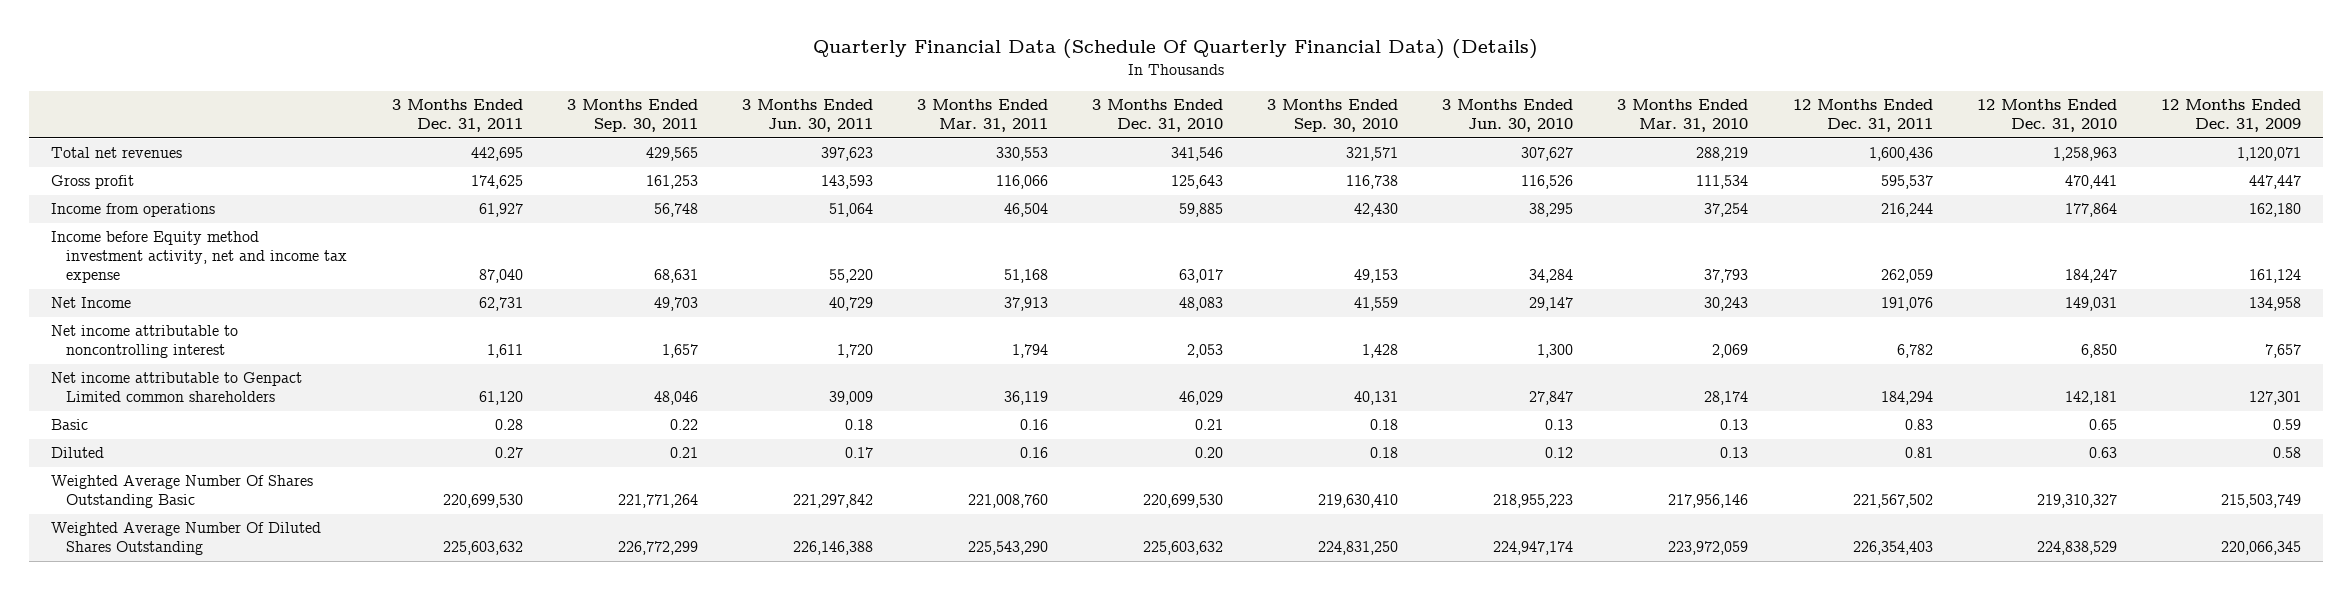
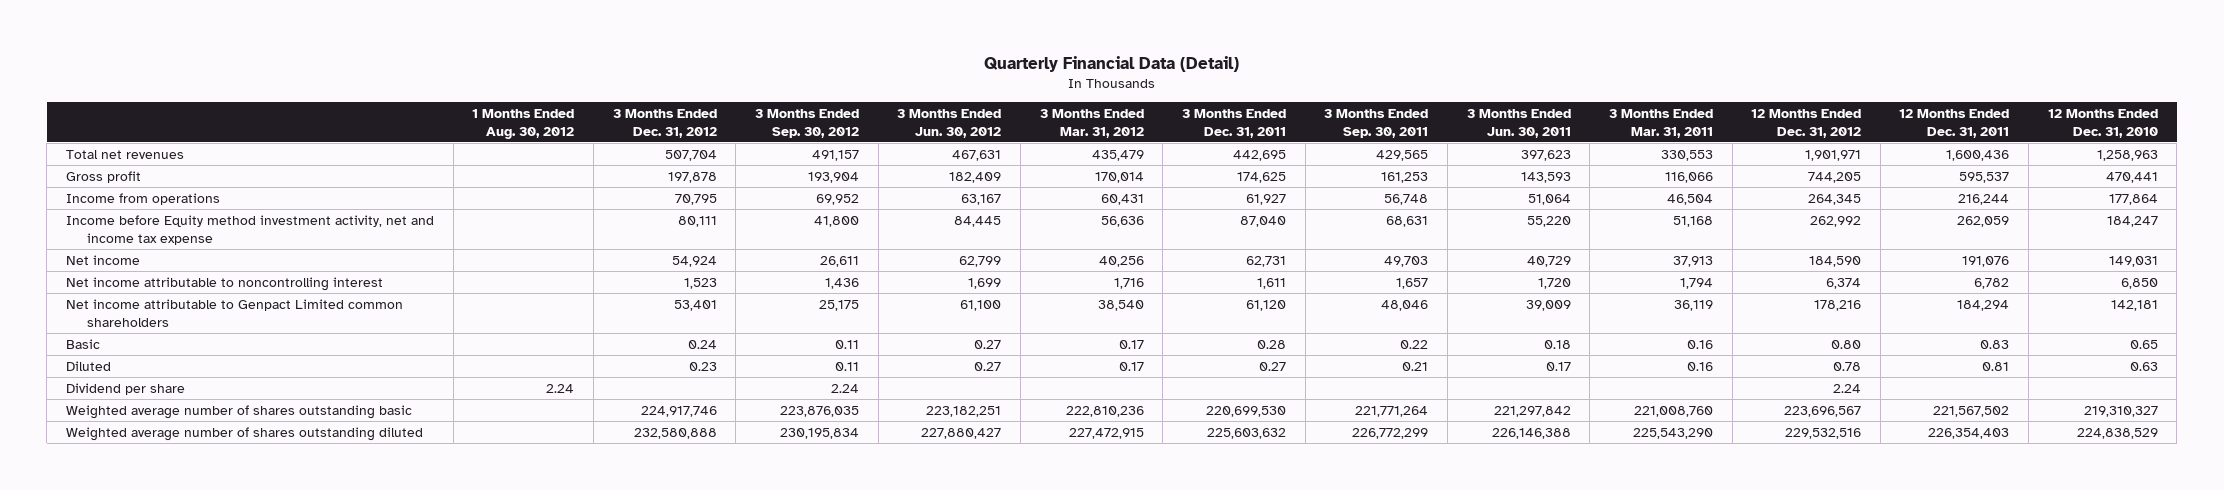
- Quarterly Financial Data (Schedule Of Quarterly Financial Data) (Details)
+ Quarterly Financial Data (Detail)
- | 3 Months Ended Dec. 31, 2011 | 3 Months Ended Sep. 30, 2011 | 3 Months Ended Jun. 30, 2011 | 3 Months Ended Mar. 31, 2011 | 3 Months Ended Dec. 31, 2010 | 3 Months Ended Sep. 30, 2010 | 3 Months Ended Jun. 30, 2010 | 3 Months Ended Mar. 31, 2010 | 12 Months Ended Dec. 31, 2011 | 12 Months Ended Dec. 31, 2010 | 12 Months Ended Dec. 31, 2009
+ | 1 Months Ended Aug. 30, 2012 | 3 Months Ended Dec. 31, 2012 | 3 Months Ended Sep. 30, 2012 | 3 Months Ended Jun. 30, 2012 | 3 Months Ended Mar. 31, 2012 | 3 Months Ended Dec. 31, 2011 | 3 Months Ended Sep. 30, 2011 | 3 Months Ended Jun. 30, 2011 | 3 Months Ended Mar. 31, 2011 | 12 Months Ended Dec. 31, 2012 | 12 Months Ended Dec. 31, 2011 | 12 Months Ended Dec. 31, 2010
- Net Income | 62,731 | 49,703 | 40,729 | 37,913 | 48,083 | 41,559 | 29,147 | 30,243 | 191,076 | 149,031 | 134,958
+ Net income | | 54,924 | 26,611 | 62,799 | 40,256 | 62,731 | 49,703 | 40,729 | 37,913 | 184,590 | 191,076 | 149,031
- Weighted Average Number Of Shares Outstanding Basic | 220,699,530 | 221,771,264 | 221,297,842 | 221,008,760 | 220,699,530 | 219,630,410 | 218,955,223 | 217,956,146 | 221,567,502 | 219,310,327 | 215,503,749
- Weighted Average Number Of Diluted Shares Outstanding | 225,603,632 | 226,772,299 | 226,146,388 | 225,543,290 | 225,603,632 | 224,831,250 | 224,947,174 | 223,972,059 | 226,354,403 | 224,838,529 | 220,066,345
+ Dividend per share | 2.24 | | 2.24 | | | | | | | 2.24 | |
+ Weighted average number of shares outstanding basic | | 224,917,746 | 223,876,035 | 223,182,251 | 222,810,236 | 220,699,530 | 221,771,264 | 221,297,842 | 221,008,760 | 223,696,567 | 221,567,502 | 219,310,327
+ Weighted average number of shares outstanding diluted | | 232,580,888 | 230,195,834 | 227,880,427 | 227,472,915 | 225,603,632 | 226,772,299 | 226,146,388 | 225,543,290 | 229,532,516 | 226,354,403 | 224,838,529

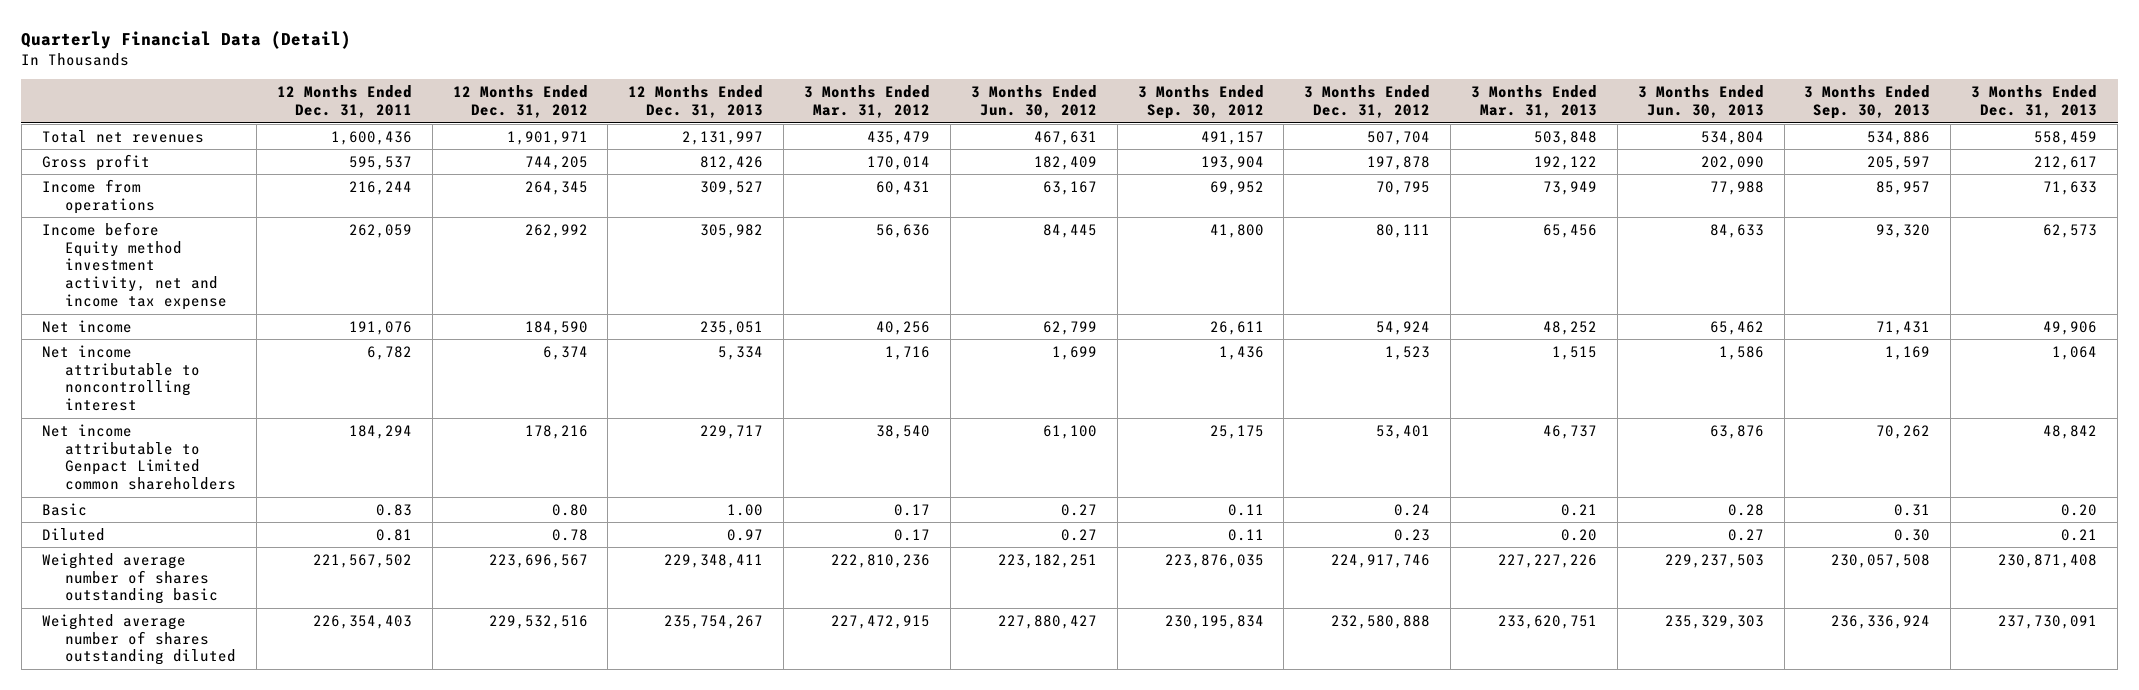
- | 1 Months Ended Aug. 30, 2012 | 3 Months Ended Dec. 31, 2012 | 3 Months Ended Sep. 30, 2012 | 3 Months Ended Jun. 30, 2012 | 3 Months Ended Mar. 31, 2012 | 3 Months Ended Dec. 31, 2011 | 3 Months Ended Sep. 30, 2011 | 3 Months Ended Jun. 30, 2011 | 3 Months Ended Mar. 31, 2011 | 12 Months Ended Dec. 31, 2012 | 12 Months Ended Dec. 31, 2011 | 12 Months Ended Dec. 31, 2010
+ | 12 Months Ended Dec. 31, 2011 | 12 Months Ended Dec. 31, 2012 | 12 Months Ended Dec. 31, 2013 | 3 Months Ended Mar. 31, 2012 | 3 Months Ended Jun. 30, 2012 | 3 Months Ended Sep. 30, 2012 | 3 Months Ended Dec. 31, 2012 | 3 Months Ended Mar. 31, 2013 | 3 Months Ended Jun. 30, 2013 | 3 Months Ended Sep. 30, 2013 | 3 Months Ended Dec. 31, 2013
- Dividend per share | 2.24 | | 2.24 | | | | | | | 2.24 | |

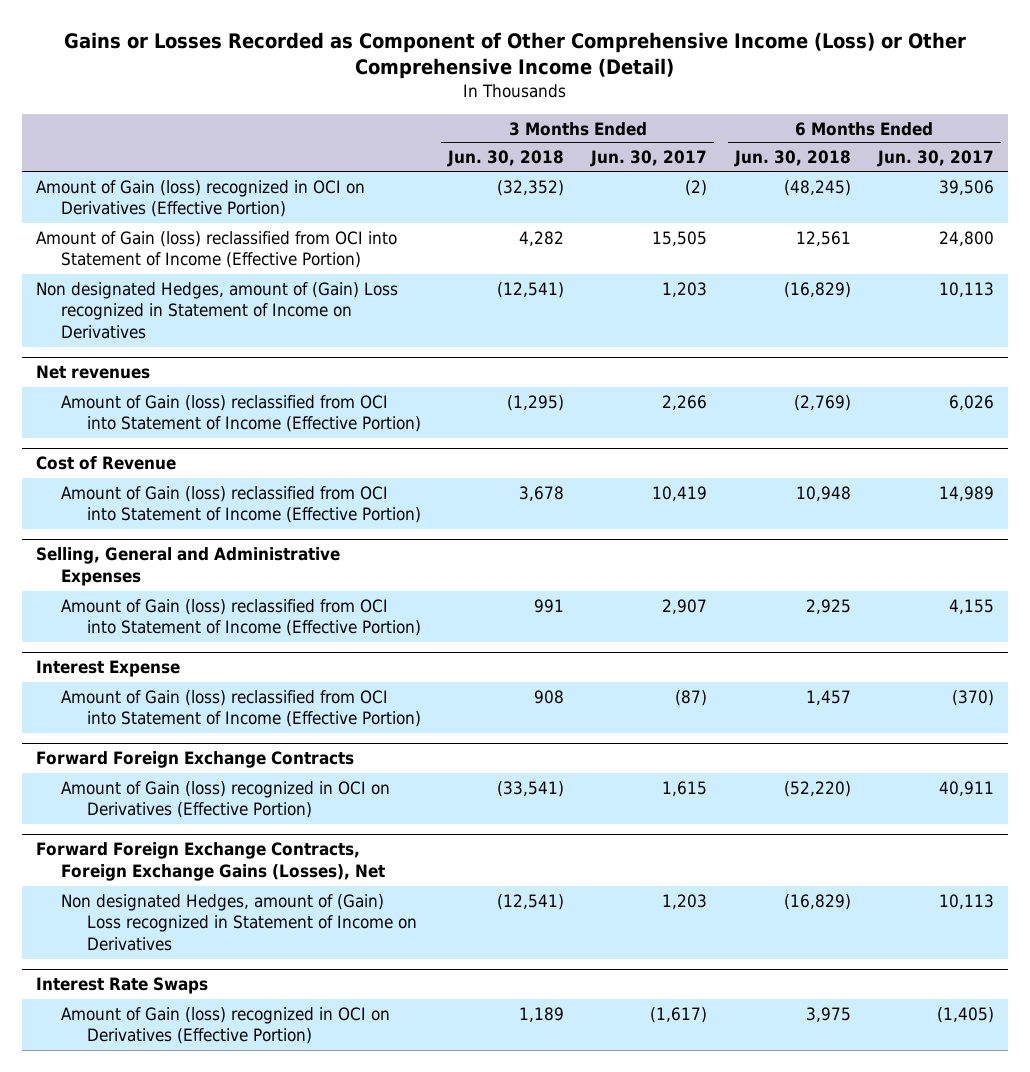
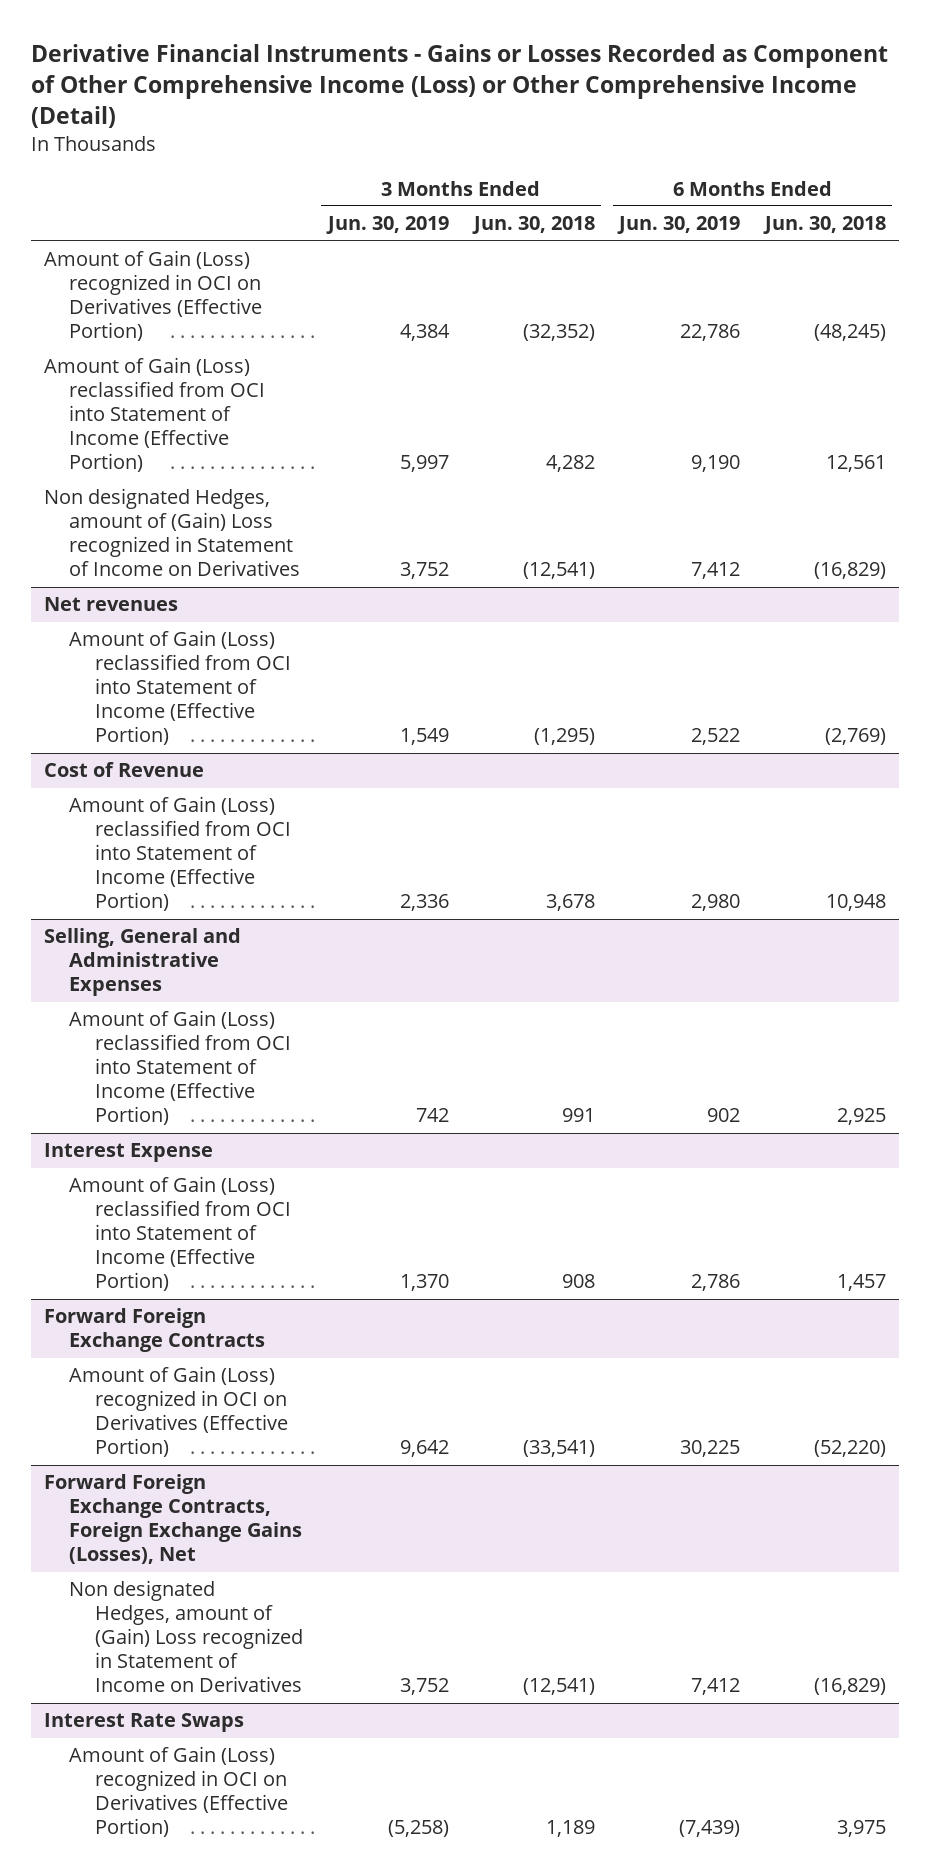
- Gains or Losses Recorded as Component of Other Comprehensive Income (Loss) or Other Comprehensive Income (Detail)
+ Derivative Financial Instruments - Gains or Losses Recorded as Component of Other Comprehensive Income (Loss) or Other Comprehensive Income (Detail)
- | 3 Months Ended Jun. 30, 2018 | 3 Months Ended Jun. 30, 2017 | 6 Months Ended Jun. 30, 2018 | 6 Months Ended Jun. 30, 2017
+ | 3 Months Ended Jun. 30, 2019 | 3 Months Ended Jun. 30, 2018 | 6 Months Ended Jun. 30, 2019 | 6 Months Ended Jun. 30, 2018
- Amount of Gain (loss) recognized in OCI on Derivatives (Effective Portion) | (32,352) | (2) | (48,245) | 39,506
- Amount of Gain (loss) reclassified from OCI into Statement of Income (Effective Portion) | 4,282 | 15,505 | 12,561 | 24,800
+ Amount of Gain (Loss) recognized in OCI on Derivatives (Effective Portion) | 4,384 | (32,352) | 22,786 | (48,245)
+ Amount of Gain (Loss) reclassified from OCI into Statement of Income (Effective Portion) | 5,997 | 4,282 | 9,190 | 12,561
@ Net revenues
- Amount of Gain (loss) reclassified from OCI into Statement of Income (Effective Portion) | (1,295) | 2,266 | (2,769) | 6,026
+ Amount of Gain (Loss) reclassified from OCI into Statement of Income (Effective Portion) | 1,549 | (1,295) | 2,522 | (2,769)
@ Cost of Revenue
- Amount of Gain (loss) reclassified from OCI into Statement of Income (Effective Portion) | 3,678 | 10,419 | 10,948 | 14,989
+ Amount of Gain (Loss) reclassified from OCI into Statement of Income (Effective Portion) | 2,336 | 3,678 | 2,980 | 10,948
@ Selling, General and Administrative Expenses
- Amount of Gain (loss) reclassified from OCI into Statement of Income (Effective Portion) | 991 | 2,907 | 2,925 | 4,155
+ Amount of Gain (Loss) reclassified from OCI into Statement of Income (Effective Portion) | 742 | 991 | 902 | 2,925
@ Interest Expense
- Amount of Gain (loss) reclassified from OCI into Statement of Income (Effective Portion) | 908 | (87) | 1,457 | (370)
+ Amount of Gain (Loss) reclassified from OCI into Statement of Income (Effective Portion) | 1,370 | 908 | 2,786 | 1,457
@ Forward Foreign Exchange Contracts
- Amount of Gain (loss) recognized in OCI on Derivatives (Effective Portion) | (33,541) | 1,615 | (52,220) | 40,911
+ Amount of Gain (Loss) recognized in OCI on Derivatives (Effective Portion) | 9,642 | (33,541) | 30,225 | (52,220)
@ Interest Rate Swaps
- Amount of Gain (loss) recognized in OCI on Derivatives (Effective Portion) | 1,189 | (1,617) | 3,975 | (1,405)
+ Amount of Gain (Loss) recognized in OCI on Derivatives (Effective Portion) | (5,258) | 1,189 | (7,439) | 3,975

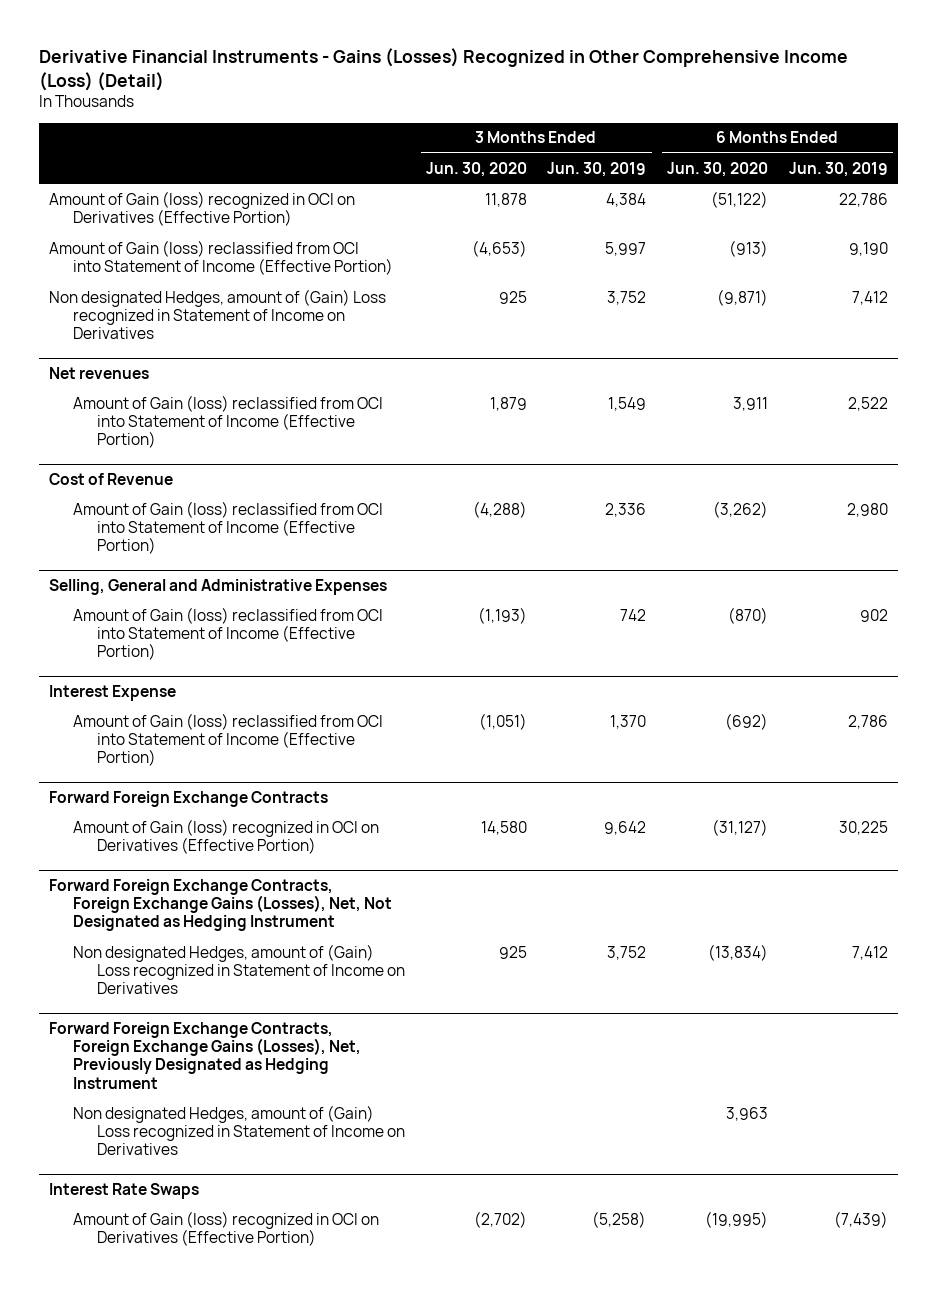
- Derivative Financial Instruments - Gains or Losses Recorded as Component of Other Comprehensive Income (Loss) or Other Comprehensive Income (Detail)
+ Derivative Financial Instruments - Gains (Losses) Recognized in Other Comprehensive Income (Loss) (Detail)
- | 3 Months Ended Jun. 30, 2019 | 3 Months Ended Jun. 30, 2018 | 6 Months Ended Jun. 30, 2019 | 6 Months Ended Jun. 30, 2018
+ | 3 Months Ended Jun. 30, 2020 | 3 Months Ended Jun. 30, 2019 | 6 Months Ended Jun. 30, 2020 | 6 Months Ended Jun. 30, 2019
- Amount of Gain (Loss) recognized in OCI on Derivatives (Effective Portion) | 4,384 | (32,352) | 22,786 | (48,245)
- Amount of Gain (Loss) reclassified from OCI into Statement of Income (Effective Portion) | 5,997 | 4,282 | 9,190 | 12,561
+ Amount of Gain (loss) recognized in OCI on Derivatives (Effective Portion) | 11,878 | 4,384 | (51,122) | 22,786
+ Amount of Gain (loss) reclassified from OCI into Statement of Income (Effective Portion) | (4,653) | 5,997 | (913) | 9,190
@ Net revenues
- Amount of Gain (Loss) reclassified from OCI into Statement of Income (Effective Portion) | 1,549 | (1,295) | 2,522 | (2,769)
+ Amount of Gain (loss) reclassified from OCI into Statement of Income (Effective Portion) | 1,879 | 1,549 | 3,911 | 2,522
@ Cost of Revenue
- Amount of Gain (Loss) reclassified from OCI into Statement of Income (Effective Portion) | 2,336 | 3,678 | 2,980 | 10,948
+ Amount of Gain (loss) reclassified from OCI into Statement of Income (Effective Portion) | (4,288) | 2,336 | (3,262) | 2,980
@ Selling, General and Administrative Expenses
- Amount of Gain (Loss) reclassified from OCI into Statement of Income (Effective Portion) | 742 | 991 | 902 | 2,925
+ Amount of Gain (loss) reclassified from OCI into Statement of Income (Effective Portion) | (1,193) | 742 | (870) | 902
@ Interest Expense
- Amount of Gain (Loss) reclassified from OCI into Statement of Income (Effective Portion) | 1,370 | 908 | 2,786 | 1,457
+ Amount of Gain (loss) reclassified from OCI into Statement of Income (Effective Portion) | (1,051) | 1,370 | (692) | 2,786
@ Forward Foreign Exchange Contracts
- Amount of Gain (Loss) recognized in OCI on Derivatives (Effective Portion) | 9,642 | (33,541) | 30,225 | (52,220)
- Forward Foreign Exchange Contracts, Foreign Exchange Gains (Losses), Net
@ Forward Foreign Exchange Contracts
+ Amount of Gain (loss) recognized in OCI on Derivatives (Effective Portion) | 14,580 | 9,642 | (31,127) | 30,225
+ Forward Foreign Exchange Contracts, Foreign Exchange Gains (Losses), Net, Not Designated as Hedging Instrument
+ Forward Foreign Exchange Contracts, Foreign Exchange Gains (Losses), Net, Previously Designated as Hedging Instrument
+ Non designated Hedges, amount of (Gain) Loss recognized in Statement of Income on Derivatives | | | 3,963 |
@ Interest Rate Swaps
- Amount of Gain (Loss) recognized in OCI on Derivatives (Effective Portion) | (5,258) | 1,189 | (7,439) | 3,975
+ Amount of Gain (loss) recognized in OCI on Derivatives (Effective Portion) | (2,702) | (5,258) | (19,995) | (7,439)

